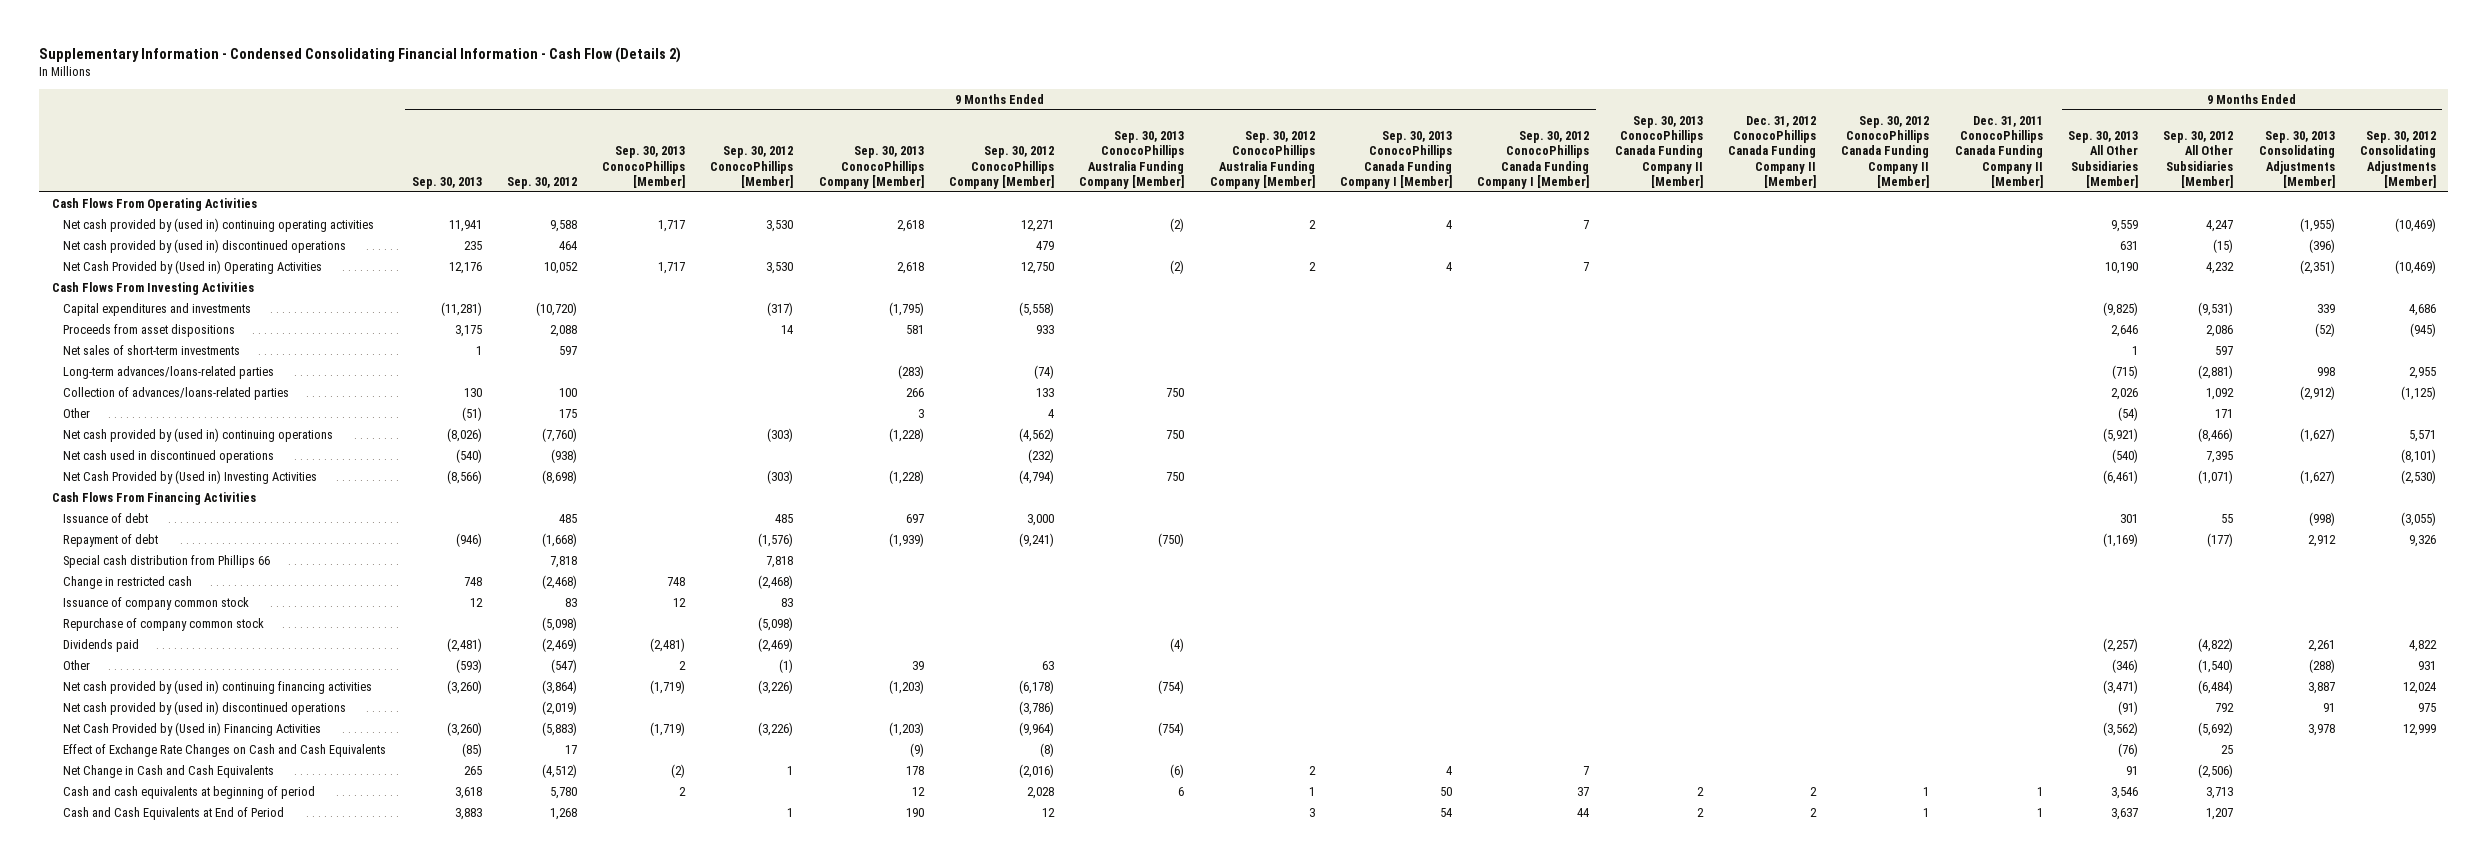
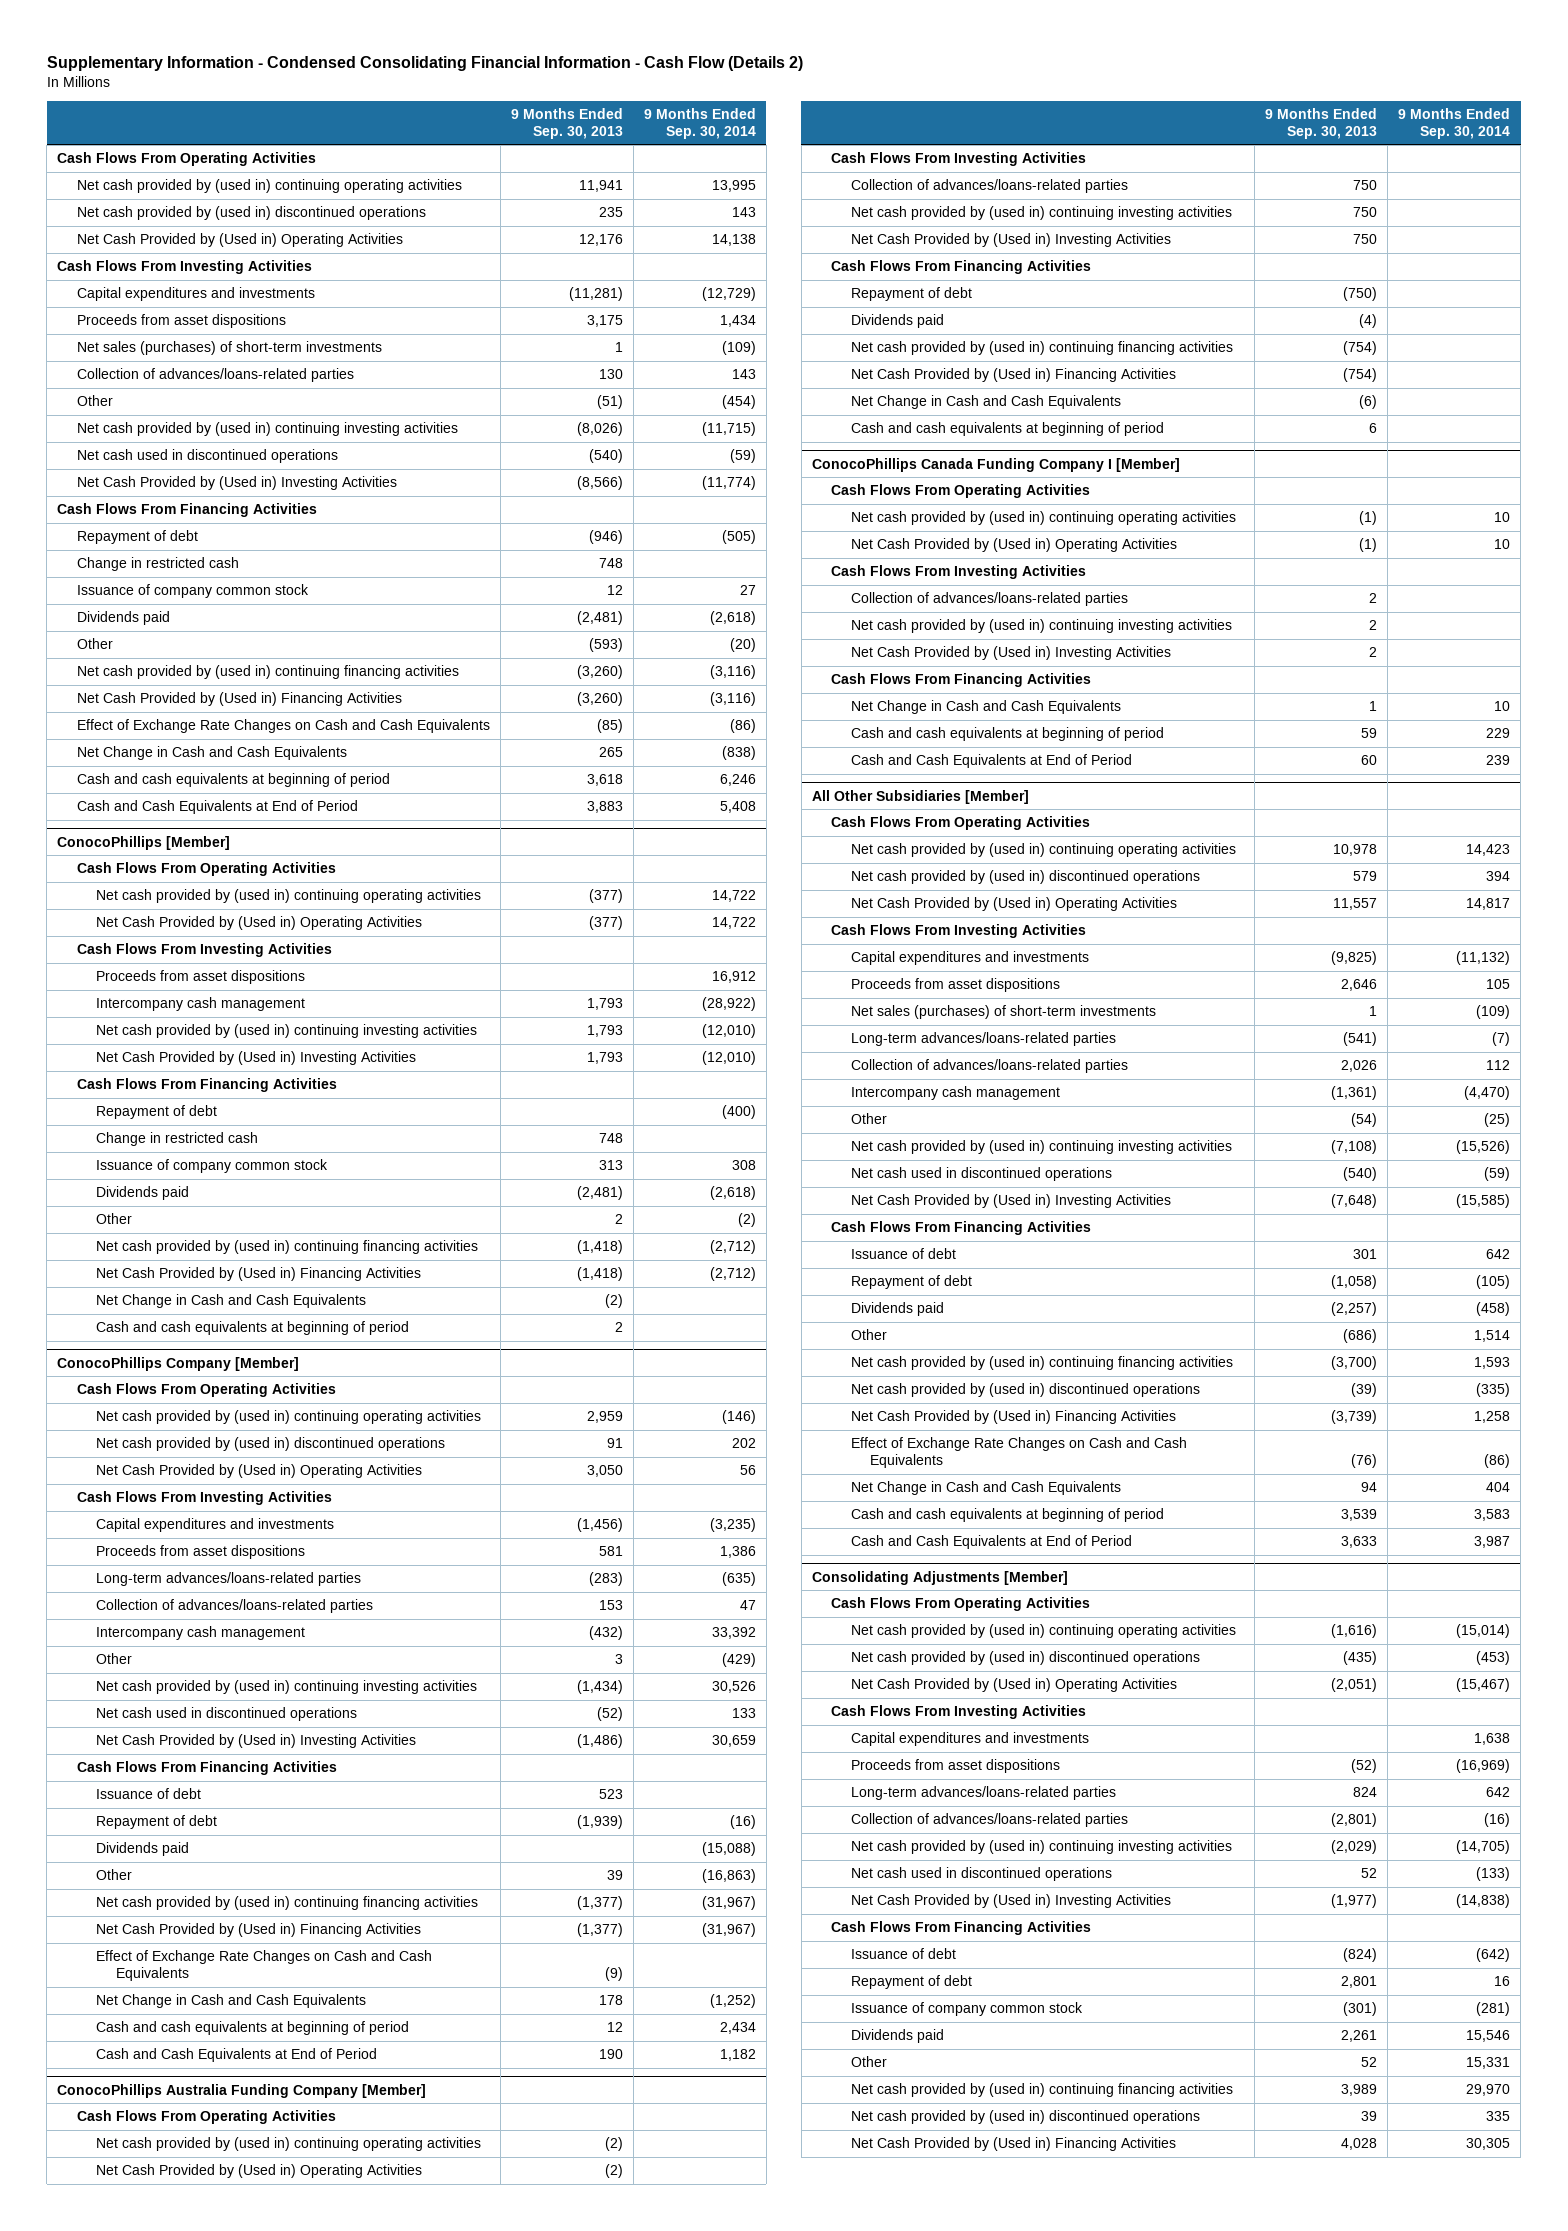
- | 9 Months Ended Sep. 30, 2013 | 9 Months Ended Sep. 30, 2012 | 9 Months Ended Sep. 30, 2013 ConocoPhillips [Member] | 9 Months Ended Sep. 30, 2012 ConocoPhillips [Member] | 9 Months Ended Sep. 30, 2013 ConocoPhillips Company [Member] | 9 Months Ended Sep. 30, 2012 ConocoPhillips Company [Member] | 9 Months Ended Sep. 30, 2013 ConocoPhillips Australia Funding Company [Member] | 9 Months Ended Sep. 30, 2012 ConocoPhillips Australia Funding Company [Member] | 9 Months Ended Sep. 30, 2013 ConocoPhillips Canada Funding Company I [Member] | 9 Months Ended Sep. 30, 2012 ConocoPhillips Canada Funding Company I [Member] | Sep. 30, 2013 ConocoPhillips Canada Funding Company II [Member] | Dec. 31, 2012 ConocoPhillips Canada Funding Company II [Member] | Sep. 30, 2012 ConocoPhillips Canada Funding Company II [Member] | Dec. 31, 2011 ConocoPhillips Canada Funding Company II [Member] | 9 Months Ended Sep. 30, 2013 All Other Subsidiaries [Member] | 9 Months Ended Sep. 30, 2012 All Other Subsidiaries [Member] | 9 Months Ended Sep. 30, 2013 Consolidating Adjustments [Member] | 9 Months Ended Sep. 30, 2012 Consolidating Adjustments [Member]
+ | 9 Months Ended Sep. 30, 2013 | 9 Months Ended Sep. 30, 2014
- Net sales of short-term investments | 1 | 597 | | | | | | | | | | | | | 1 | 597 | |
- Long-term advances/loans-related parties | | | | | (283) | (74) | | | | | | | | | (715) | (2,881) | 998 | 2,955
+ Net sales (purchases) of short-term investments | 1 | (109)
- Net cash provided by (used in) continuing operations | (8,026) | (7,760) | | (303) | (1,228) | (4,562) | 750 | | | | | | | | (5,921) | (8,466) | (1,627) | 5,571
+ Net cash provided by (used in) continuing investing activities | (8,026) | (11,715)
- Issuance of debt | | 485 | | 485 | 697 | 3,000 | | | | | | | | | 301 | 55 | (998) | (3,055)
- Special cash distribution from Phillips 66 | | 7,818 | | 7,818 | | | | | | | | | | | | | |
- Repurchase of company common stock | | (5,098) | | (5,098) | | | | | | | | | | | | | |
- Net cash provided by (used in) discontinued operations | | (2,019) | | | | (3,786) | | | | | | | | | (91) | 792 | 91 | 975
+ ConocoPhillips [Member]
+ Cash Flows From Operating Activities
+ Net cash provided by (used in) continuing operating activities | (377) | 14,722
+ Net Cash Provided by (Used in) Operating Activities | (377) | 14,722
+ Cash Flows From Investing Activities
+ Proceeds from asset dispositions | | 16,912
+ Intercompany cash management | 1,793 | (28,922)
+ Net cash provided by (used in) continuing investing activities | 1,793 | (12,010)
+ Net Cash Provided by (Used in) Investing Activities | 1,793 | (12,010)
+ Cash Flows From Financing Activities
+ Repayment of debt | | (400)
+ Change in restricted cash | 748 |
+ Issuance of company common stock | 313 | 308
+ Dividends paid | (2,481) | (2,618)
+ Other | 2 | (2)
+ Net cash provided by (used in) continuing financing activities | (1,418) | (2,712)
+ Net Cash Provided by (Used in) Financing Activities | (1,418) | (2,712)
+ Net Change in Cash and Cash Equivalents | (2) |
+ Cash and cash equivalents at beginning of period | 2 |
+ ConocoPhillips Company [Member]
+ Cash Flows From Operating Activities
+ Net cash provided by (used in) continuing operating activities | 2,959 | (146)
+ Net cash provided by (used in) discontinued operations | 91 | 202
+ Net Cash Provided by (Used in) Operating Activities | 3,050 | 56
+ Cash Flows From Investing Activities
+ Capital expenditures and investments | (1,456) | (3,235)
+ Proceeds from asset dispositions | 581 | 1,386
+ Long-term advances/loans-related parties | (283) | (635)
+ Collection of advances/loans-related parties | 153 | 47
+ Intercompany cash management | (432) | 33,392
+ Other | 3 | (429)
+ Net cash provided by (used in) continuing investing activities | (1,434) | 30,526
+ Net cash used in discontinued operations | (52) | 133
+ Net Cash Provided by (Used in) Investing Activities | (1,486) | 30,659
+ Cash Flows From Financing Activities
+ Issuance of debt | 523 |
+ Repayment of debt | (1,939) | (16)
+ Dividends paid | | (15,088)
+ Other | 39 | (16,863)
+ Net cash provided by (used in) continuing financing activities | (1,377) | (31,967)
+ Net Cash Provided by (Used in) Financing Activities | (1,377) | (31,967)
+ Effect of Exchange Rate Changes on Cash and Cash Equivalents | (9) |
+ Net Change in Cash and Cash Equivalents | 178 | (1,252)
+ Cash and cash equivalents at beginning of period | 12 | 2,434
+ Cash and Cash Equivalents at End of Period | 190 | 1,182
+ ConocoPhillips Australia Funding Company [Member]
+ Cash Flows From Operating Activities
+ Net cash provided by (used in) continuing operating activities | (2) |
+ Net Cash Provided by (Used in) Operating Activities | (2) |
+ Cash Flows From Investing Activities
+ Collection of advances/loans-related parties | 750 |
+ Net cash provided by (used in) continuing investing activities | 750 |
+ Net Cash Provided by (Used in) Investing Activities | 750 |
+ Cash Flows From Financing Activities
+ Repayment of debt | (750) |
+ Dividends paid | (4) |
+ Net cash provided by (used in) continuing financing activities | (754) |
+ Net Cash Provided by (Used in) Financing Activities | (754) |
+ Net Change in Cash and Cash Equivalents | (6) |
+ Cash and cash equivalents at beginning of period | 6 |
+ ConocoPhillips Canada Funding Company I [Member]
+ Cash Flows From Operating Activities
+ Net cash provided by (used in) continuing operating activities | (1) | 10
+ Net Cash Provided by (Used in) Operating Activities | (1) | 10
+ Cash Flows From Investing Activities
+ Collection of advances/loans-related parties | 2 |
+ Net cash provided by (used in) continuing investing activities | 2 |
+ Net Cash Provided by (Used in) Investing Activities | 2 |
+ Cash Flows From Financing Activities
+ Net Change in Cash and Cash Equivalents | 1 | 10
+ Cash and cash equivalents at beginning of period | 59 | 229
+ Cash and Cash Equivalents at End of Period | 60 | 239
+ All Other Subsidiaries [Member]
+ Cash Flows From Operating Activities
+ Net cash provided by (used in) continuing operating activities | 10,978 | 14,423
+ Net cash provided by (used in) discontinued operations | 579 | 394
+ Net Cash Provided by (Used in) Operating Activities | 11,557 | 14,817
+ Cash Flows From Investing Activities
+ Capital expenditures and investments | (9,825) | (11,132)
+ Proceeds from asset dispositions | 2,646 | 105
+ Net sales (purchases) of short-term investments | 1 | (109)
+ Long-term advances/loans-related parties | (541) | (7)
+ Collection of advances/loans-related parties | 2,026 | 112
+ Intercompany cash management | (1,361) | (4,470)
+ Other | (54) | (25)
+ Net cash provided by (used in) continuing investing activities | (7,108) | (15,526)
+ Net cash used in discontinued operations | (540) | (59)
+ Net Cash Provided by (Used in) Investing Activities | (7,648) | (15,585)
+ Cash Flows From Financing Activities
+ Issuance of debt | 301 | 642
+ Repayment of debt | (1,058) | (105)
+ Dividends paid | (2,257) | (458)
+ Other | (686) | 1,514
+ Net cash provided by (used in) continuing financing activities | (3,700) | 1,593
+ Net cash provided by (used in) discontinued operations | (39) | (335)
+ Net Cash Provided by (Used in) Financing Activities | (3,739) | 1,258
+ Effect of Exchange Rate Changes on Cash and Cash Equivalents | (76) | (86)
+ Net Change in Cash and Cash Equivalents | 94 | 404
+ Cash and cash equivalents at beginning of period | 3,539 | 3,583
+ Cash and Cash Equivalents at End of Period | 3,633 | 3,987
+ Consolidating Adjustments [Member]
+ Cash Flows From Operating Activities
+ Net cash provided by (used in) continuing operating activities | (1,616) | (15,014)
+ Net cash provided by (used in) discontinued operations | (435) | (453)
+ Net Cash Provided by (Used in) Operating Activities | (2,051) | (15,467)
+ Cash Flows From Investing Activities
+ Capital expenditures and investments | | 1,638
+ Proceeds from asset dispositions | (52) | (16,969)
+ Long-term advances/loans-related parties | 824 | 642
+ Collection of advances/loans-related parties | (2,801) | (16)
+ Net cash provided by (used in) continuing investing activities | (2,029) | (14,705)
+ Net cash used in discontinued operations | 52 | (133)
+ Net Cash Provided by (Used in) Investing Activities | (1,977) | (14,838)
+ Cash Flows From Financing Activities
+ Issuance of debt | (824) | (642)
+ Repayment of debt | 2,801 | 16
+ Issuance of company common stock | (301) | (281)
+ Dividends paid | 2,261 | 15,546
+ Other | 52 | 15,331
+ Net cash provided by (used in) continuing financing activities | 3,989 | 29,970
+ Net cash provided by (used in) discontinued operations | 39 | 335
+ Net Cash Provided by (Used in) Financing Activities | 4,028 | 30,305

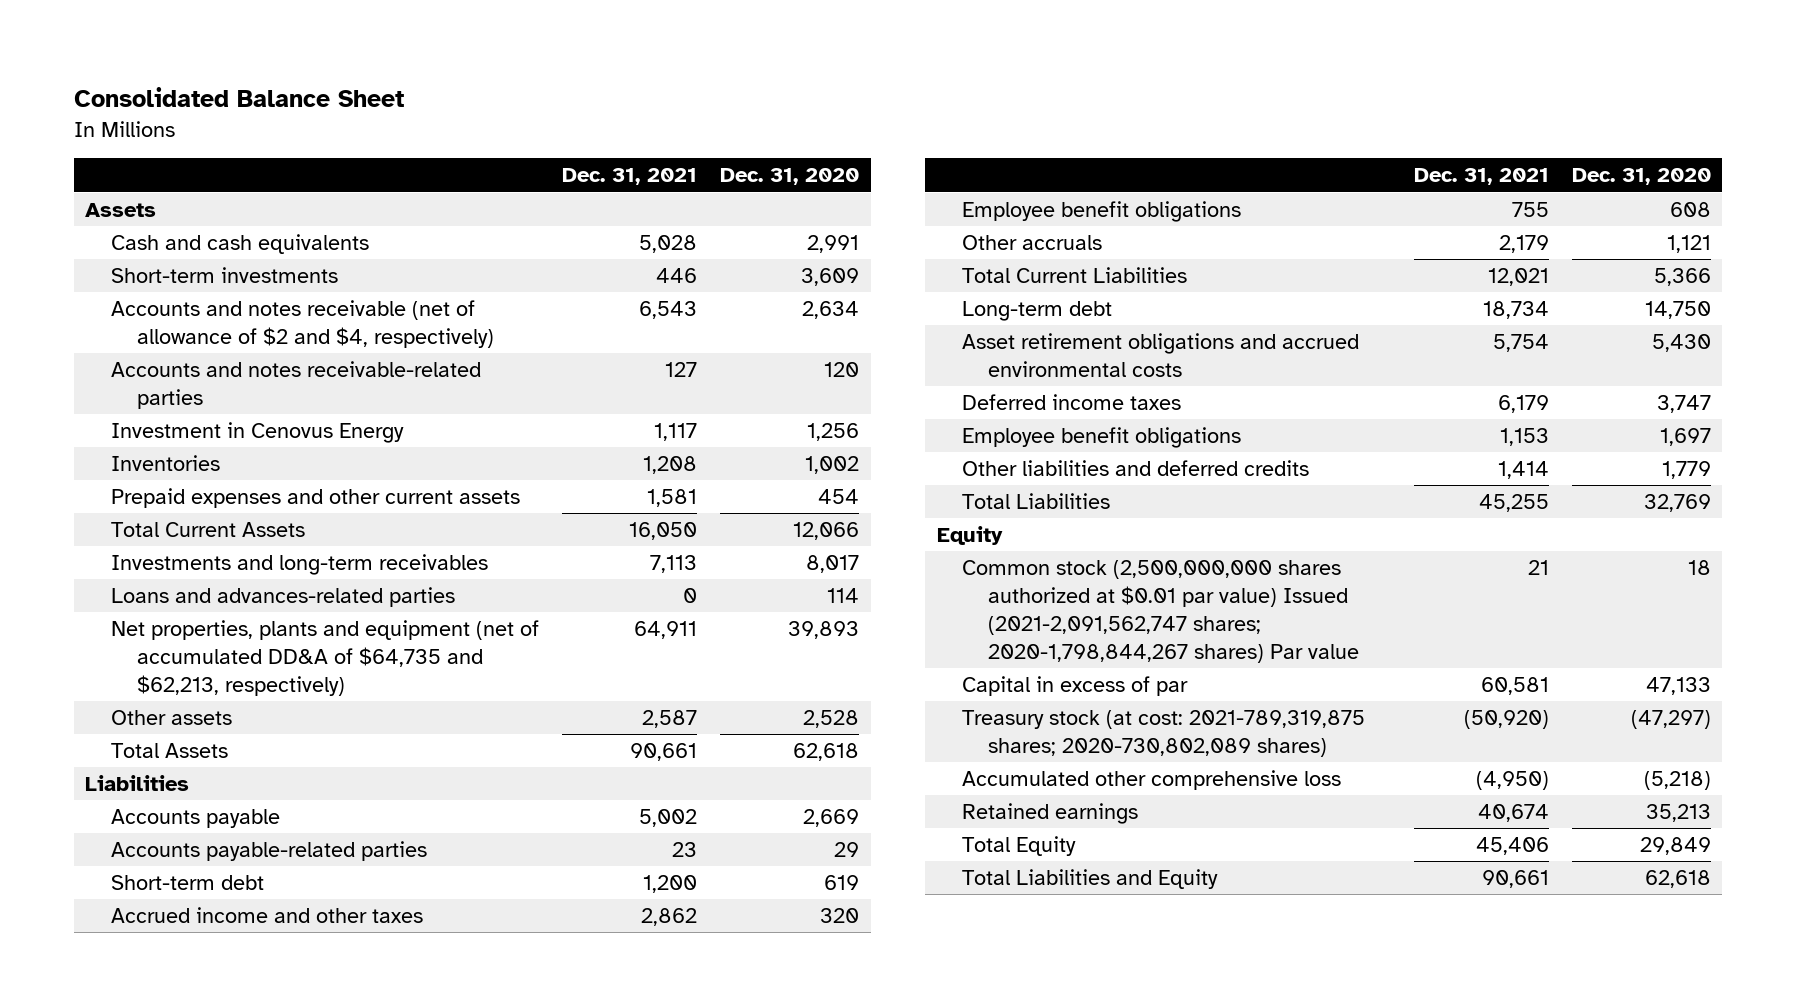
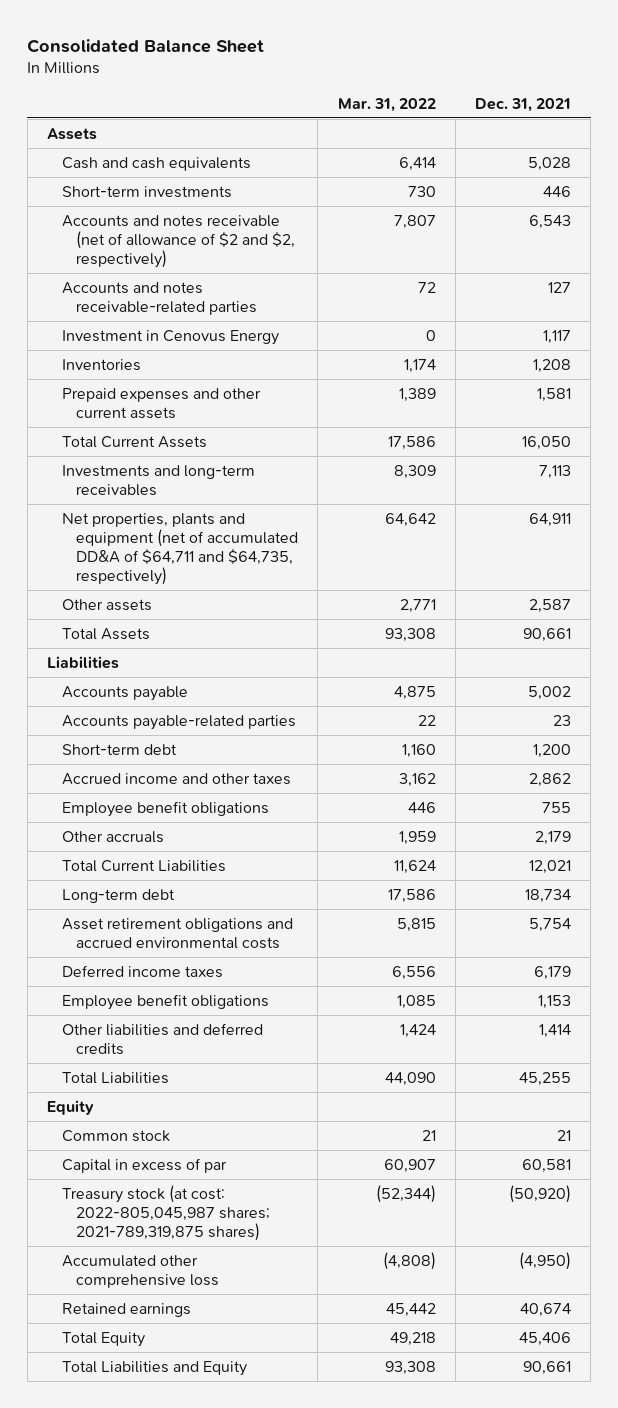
- | Dec. 31, 2021 | Dec. 31, 2020
+ | Mar. 31, 2022 | Dec. 31, 2021
- Accounts and notes receivable (net of allowance of $2 and $4, respectively) | 6,543 | 2,634
+ Accounts and notes receivable (net of allowance of $2 and $2, respectively) | 7,807 | 6,543
- Loans and advances-related parties | 0 | 114
- Net properties, plants and equipment (net of accumulated DD&A of $64,735 and $62,213, respectively) | 64,911 | 39,893
+ Net properties, plants and equipment (net of accumulated DD&A of $64,711 and $64,735, respectively) | 64,642 | 64,911
- Common stock (2,500,000,000 shares authorized at $0.01 par value) Issued (2021-2,091,562,747 shares; 2020-1,798,844,267 shares) Par value | 21 | 18
+ Common stock | 21 | 21
- Treasury stock (at cost: 2021-789,319,875 shares; 2020-730,802,089 shares) | (50,920) | (47,297)
+ Treasury stock (at cost: 2022-805,045,987 shares; 2021-789,319,875 shares) | (52,344) | (50,920)

